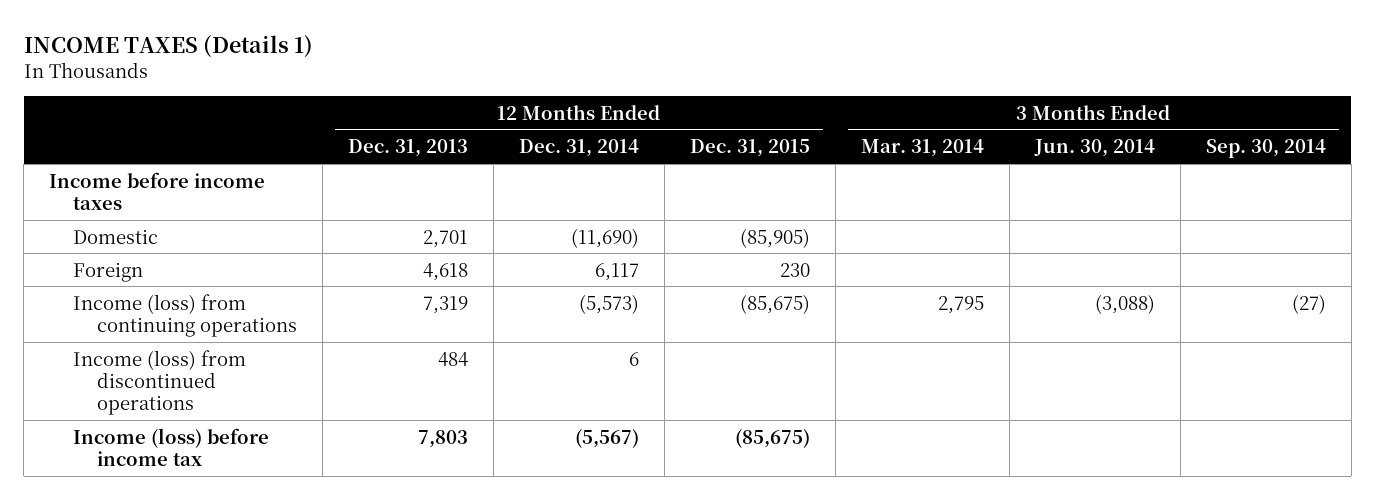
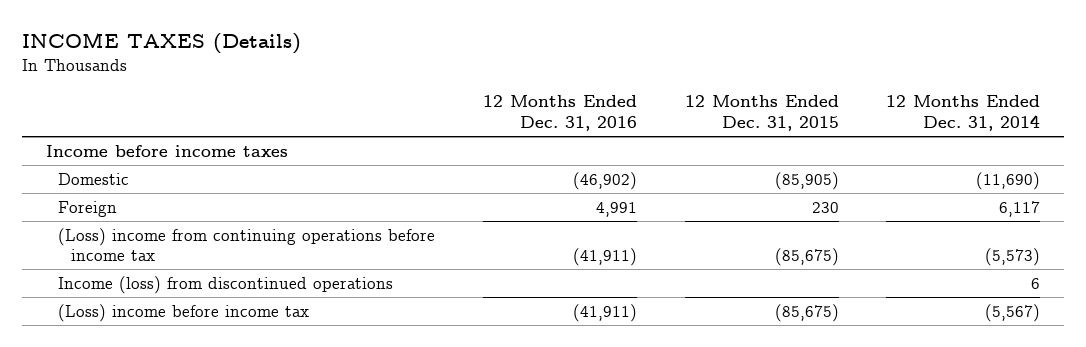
- INCOME TAXES (Details 1)
+ INCOME TAXES (Details)
- | 12 Months Ended Dec. 31, 2013 | 12 Months Ended Dec. 31, 2014 | 12 Months Ended Dec. 31, 2015 | 3 Months Ended Mar. 31, 2014 | 3 Months Ended Jun. 30, 2014 | 3 Months Ended Sep. 30, 2014
+ | 12 Months Ended Dec. 31, 2016 | 12 Months Ended Dec. 31, 2015 | 12 Months Ended Dec. 31, 2014
- Income (loss) from continuing operations | 7,319 | (5,573) | (85,675) | 2,795 | (3,088) | (27)
+ (Loss) income from continuing operations before income tax | (41,911) | (85,675) | (5,573)
- Income (loss) before income tax | 7,803 | (5,567) | (85,675) | | |
+ (Loss) income before income tax | (41,911) | (85,675) | (5,567)

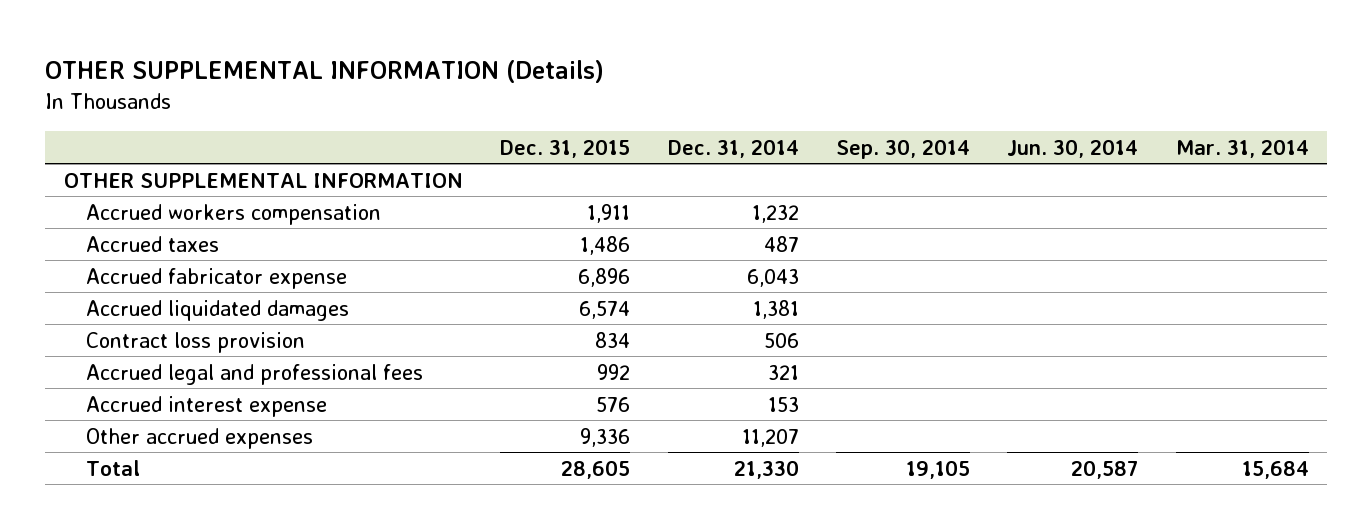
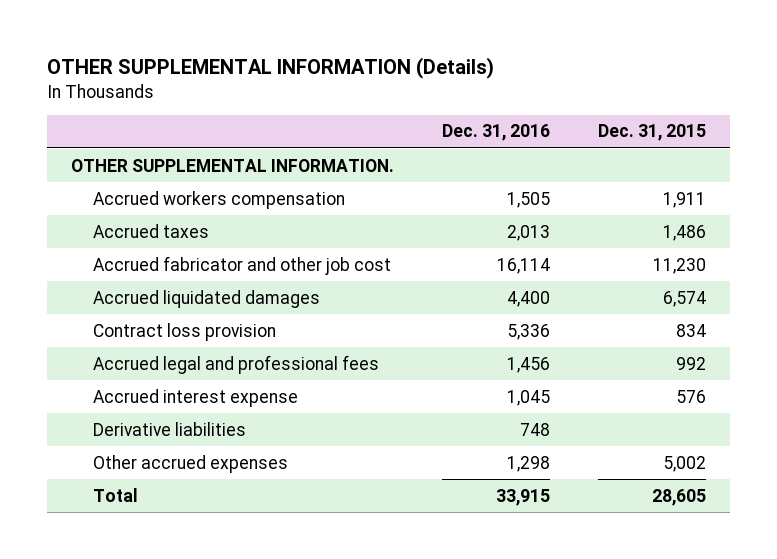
- | Dec. 31, 2015 | Dec. 31, 2014 | Sep. 30, 2014 | Jun. 30, 2014 | Mar. 31, 2014
+ | Dec. 31, 2016 | Dec. 31, 2015
- OTHER SUPPLEMENTAL INFORMATION
+ OTHER SUPPLEMENTAL INFORMATION.
- Accrued fabricator expense | 6,896 | 6,043 | | |
+ Accrued fabricator and other job cost | 16,114 | 11,230
- Other accrued expenses | 9,336 | 11,207 | | |
+ Derivative liabilities | 748 |
+ Other accrued expenses | 1,298 | 5,002

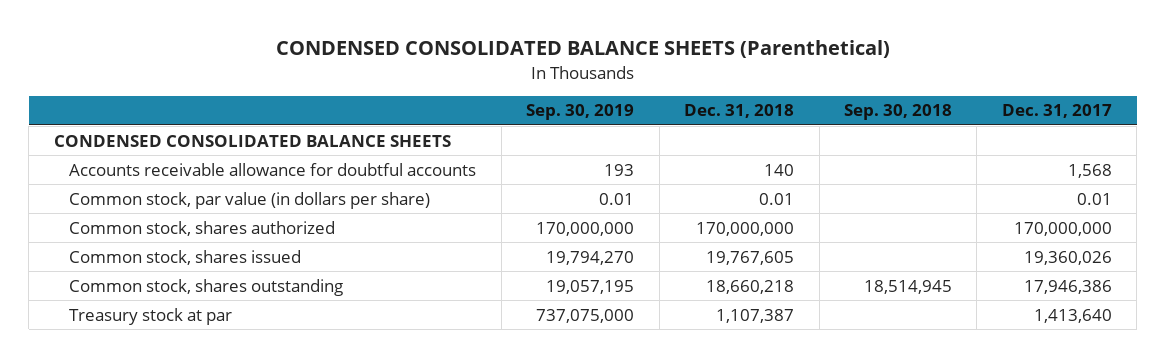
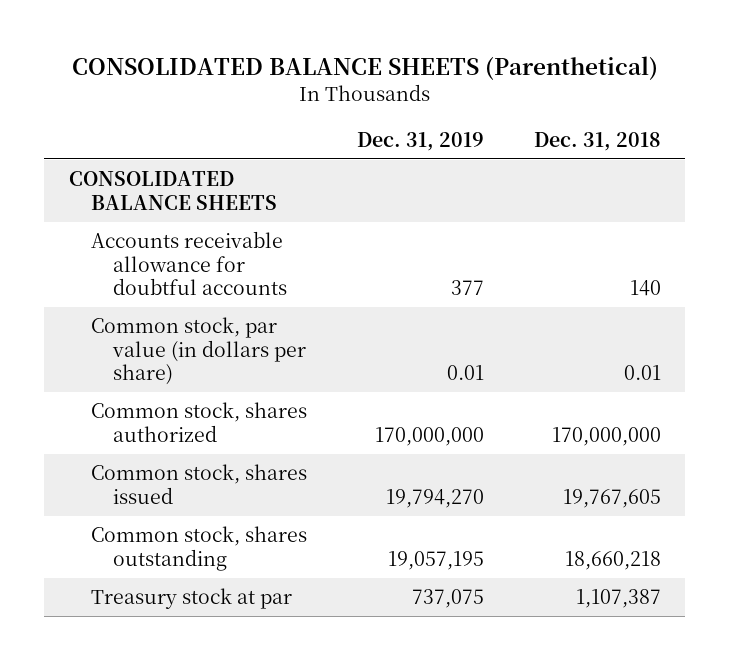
- CONDENSED CONSOLIDATED BALANCE SHEETS (Parenthetical)
+ CONSOLIDATED BALANCE SHEETS (Parenthetical)
- | Sep. 30, 2019 | Dec. 31, 2018 | Sep. 30, 2018 | Dec. 31, 2017
+ | Dec. 31, 2019 | Dec. 31, 2018
- CONDENSED CONSOLIDATED BALANCE SHEETS
+ CONSOLIDATED BALANCE SHEETS

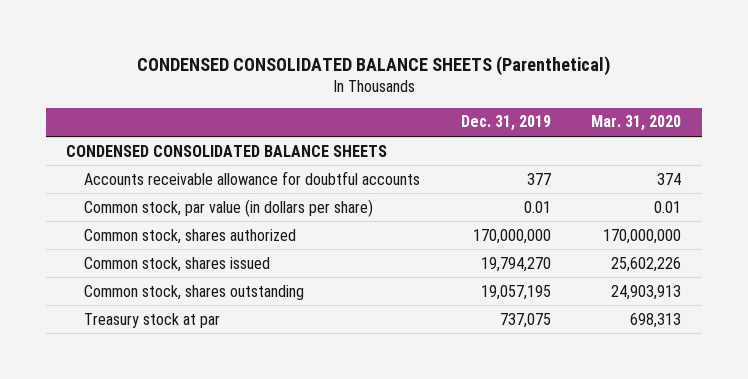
- CONSOLIDATED BALANCE SHEETS (Parenthetical)
+ CONDENSED CONSOLIDATED BALANCE SHEETS (Parenthetical)
- | Dec. 31, 2019 | Dec. 31, 2018
+ | Dec. 31, 2019 | Mar. 31, 2020
- CONSOLIDATED BALANCE SHEETS
+ CONDENSED CONSOLIDATED BALANCE SHEETS

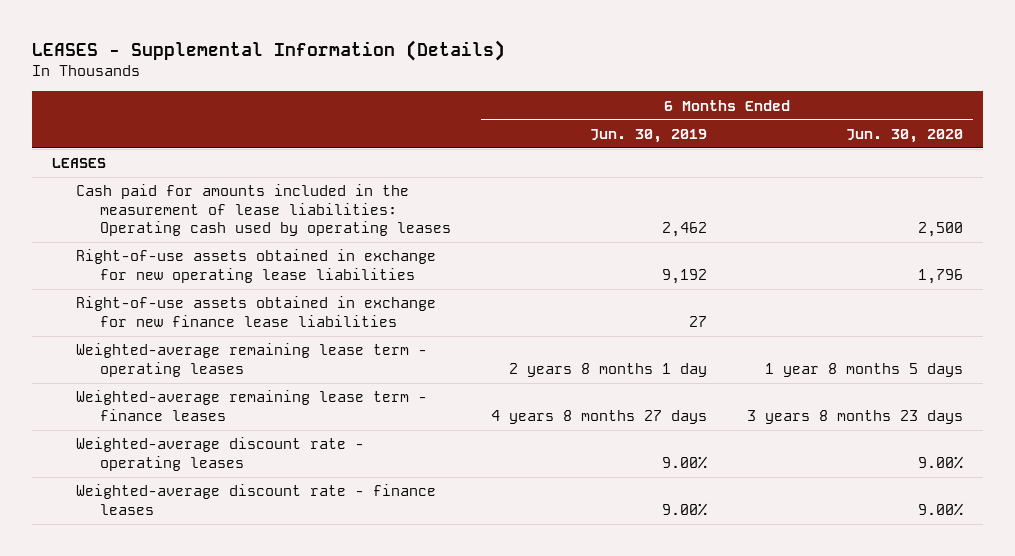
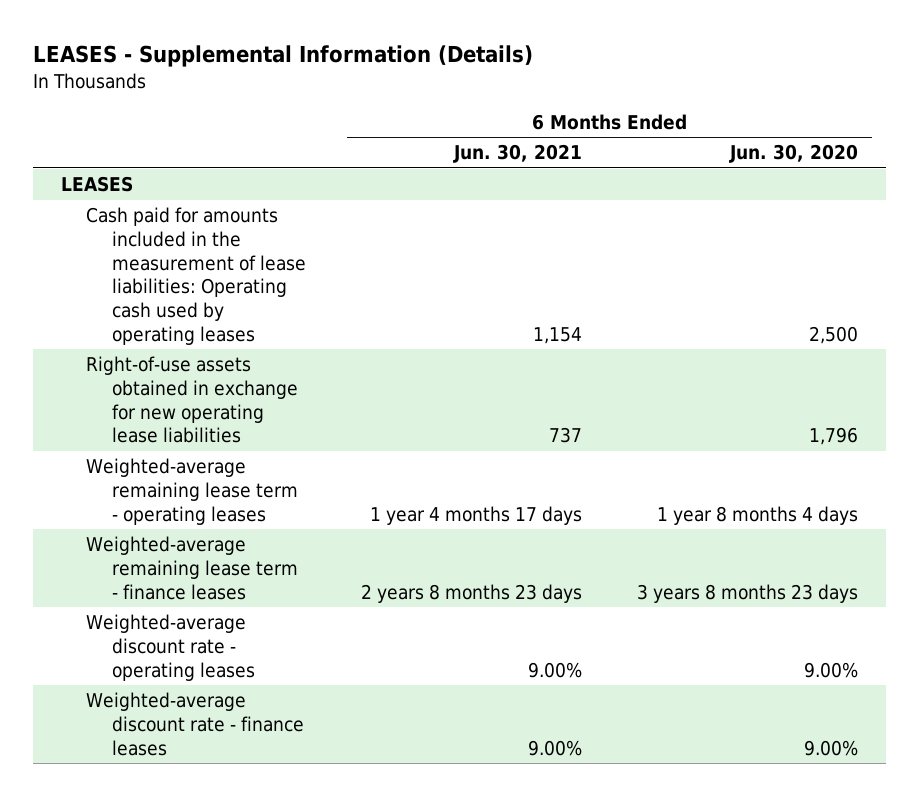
- | 6 Months Ended Jun. 30, 2019 | 6 Months Ended Jun. 30, 2020
+ | 6 Months Ended Jun. 30, 2021 | 6 Months Ended Jun. 30, 2020
- Right-of-use assets obtained in exchange for new finance lease liabilities | 27 |
- Weighted-average remaining lease term - operating leases | 2 years 8 months 1 day | 1 year 8 months 5 days
+ Weighted-average remaining lease term - operating leases | 1 year 4 months 17 days | 1 year 8 months 4 days

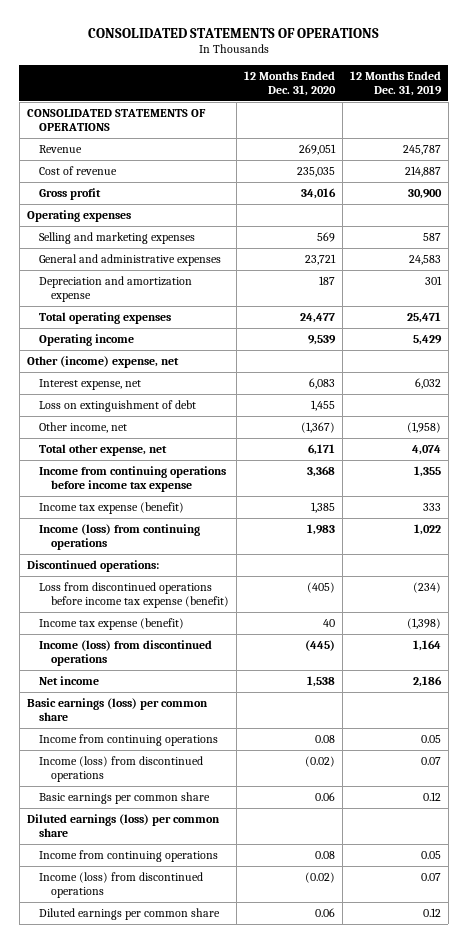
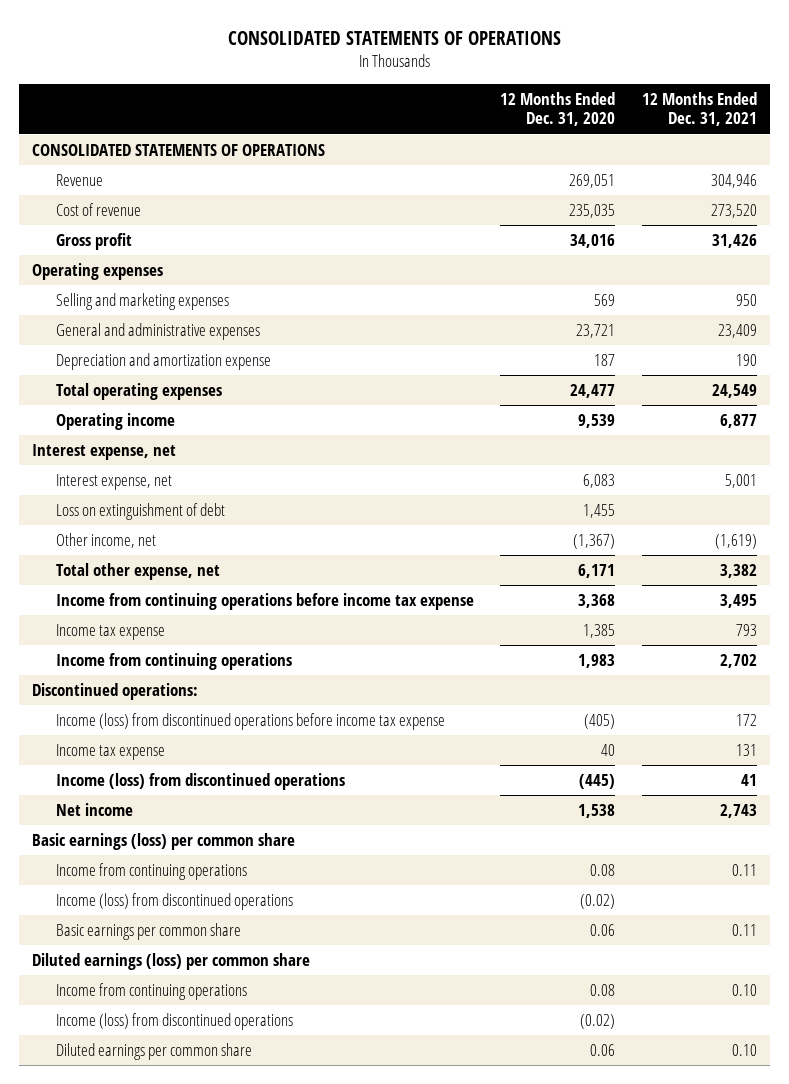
- | 12 Months Ended Dec. 31, 2020 | 12 Months Ended Dec. 31, 2019
+ | 12 Months Ended Dec. 31, 2020 | 12 Months Ended Dec. 31, 2021
- Other (income) expense, net
+ Interest expense, net
- Income tax expense (benefit) | 1,385 | 333
- Income (loss) from continuing operations | 1,983 | 1,022
+ Income tax expense | 1,385 | 793
+ Income from continuing operations | 1,983 | 2,702
- Loss from discontinued operations before income tax expense (benefit) | (405) | (234)
- Income tax expense (benefit) | 40 | (1,398)
+ Income (loss) from discontinued operations before income tax expense | (405) | 172
+ Income tax expense | 40 | 131

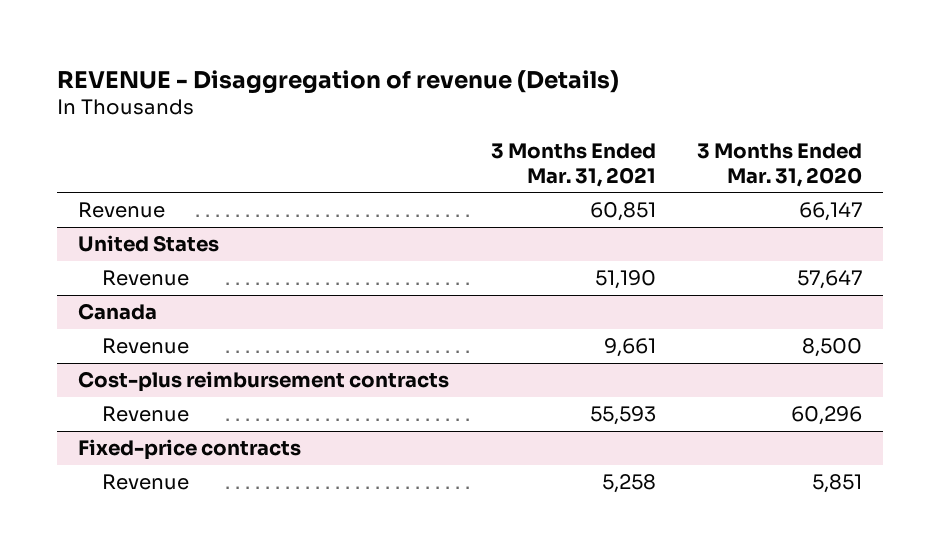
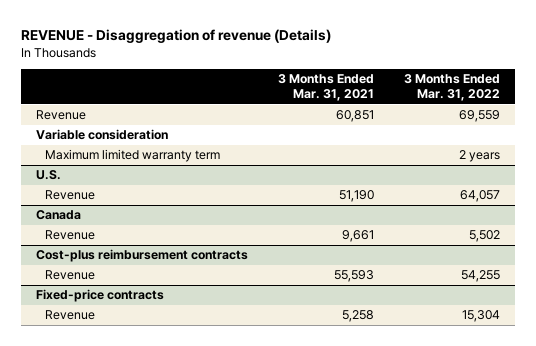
- | 3 Months Ended Mar. 31, 2021 | 3 Months Ended Mar. 31, 2020
+ | 3 Months Ended Mar. 31, 2021 | 3 Months Ended Mar. 31, 2022
- United States
+ Variable consideration
+ Maximum limited warranty term | | 2 years
+ U.S.

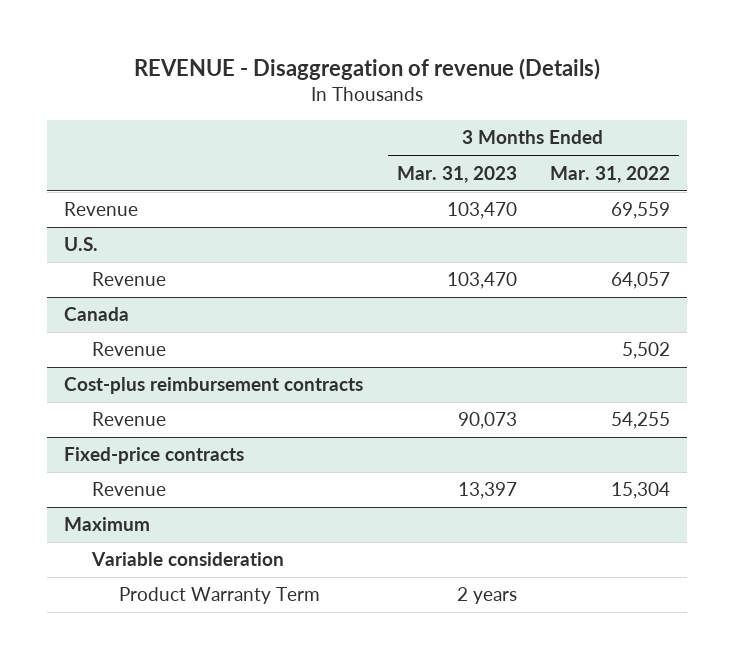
- | 3 Months Ended Mar. 31, 2021 | 3 Months Ended Mar. 31, 2022
+ | 3 Months Ended Mar. 31, 2023 | 3 Months Ended Mar. 31, 2022
- Variable consideration
- Maximum limited warranty term | | 2 years
+ Maximum
+ Variable consideration
+ Product Warranty Term | 2 years |

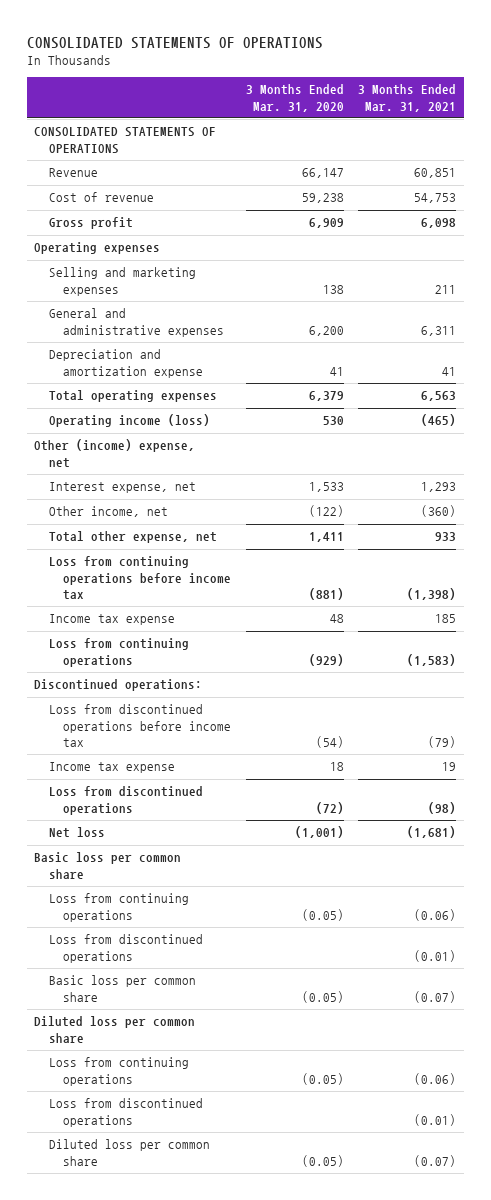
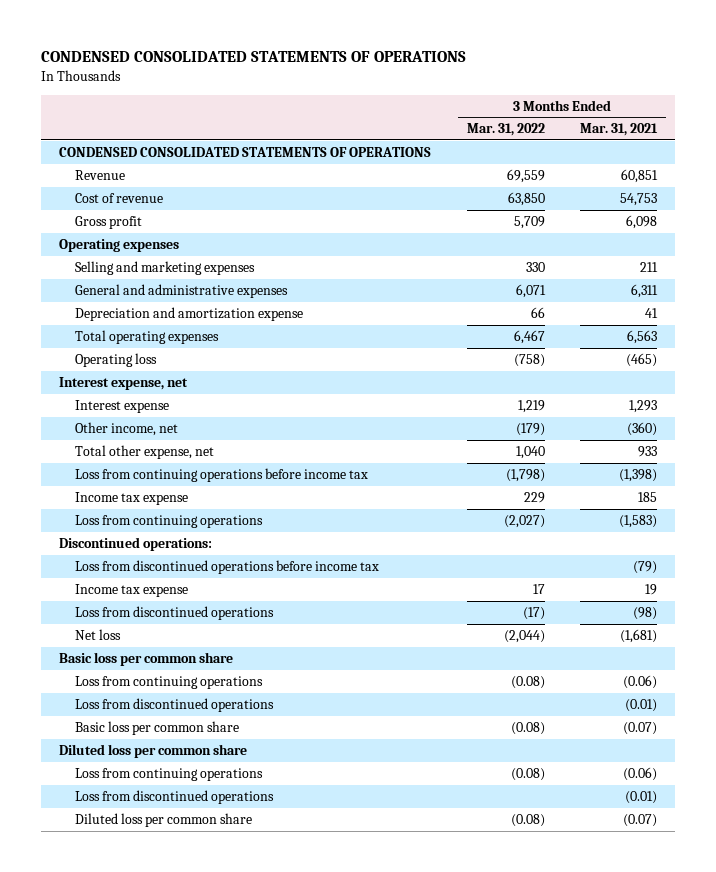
- CONSOLIDATED STATEMENTS OF OPERATIONS
+ CONDENSED CONSOLIDATED STATEMENTS OF OPERATIONS
- | 3 Months Ended Mar. 31, 2020 | 3 Months Ended Mar. 31, 2021
+ | 3 Months Ended Mar. 31, 2022 | 3 Months Ended Mar. 31, 2021
- CONSOLIDATED STATEMENTS OF OPERATIONS
+ CONDENSED CONSOLIDATED STATEMENTS OF OPERATIONS
- Operating income (loss) | 530 | (465)
- Other (income) expense, net
- Interest expense, net | 1,533 | 1,293
+ Operating loss | (758) | (465)
+ Interest expense, net
+ Interest expense | 1,219 | 1,293

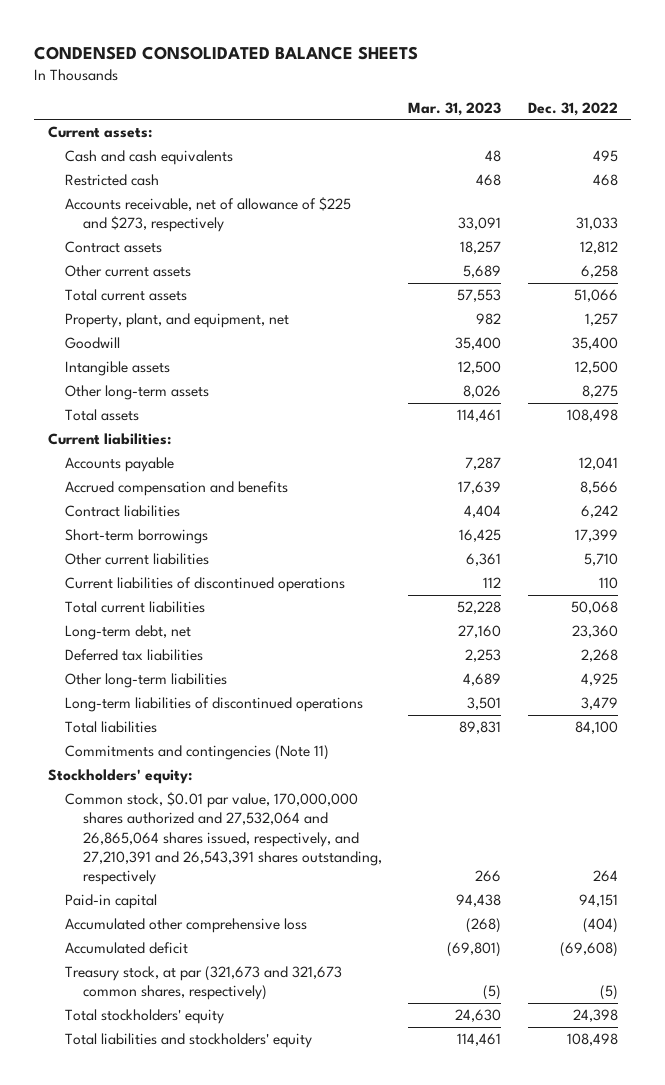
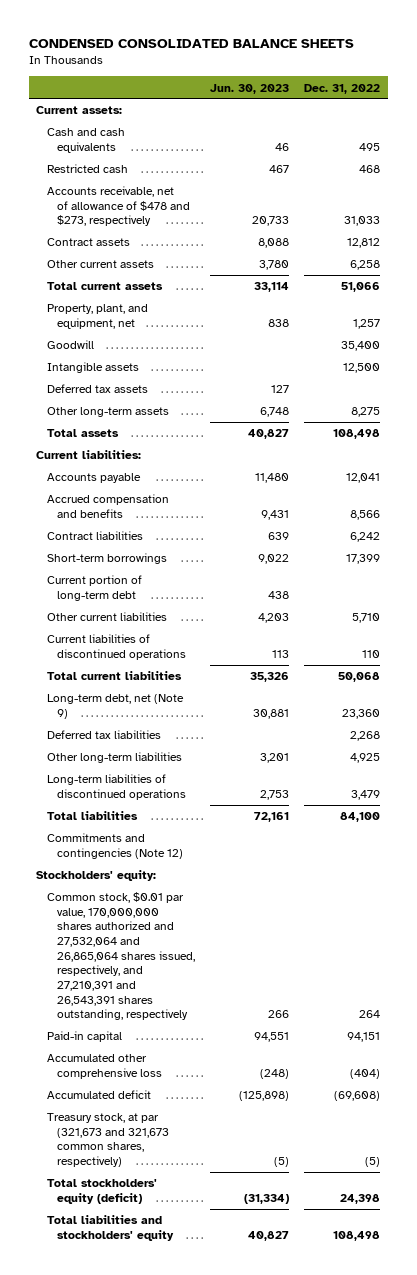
- | Mar. 31, 2023 | Dec. 31, 2022
+ | Jun. 30, 2023 | Dec. 31, 2022
- Accounts receivable, net of allowance of $225 and $273, respectively | 33,091 | 31,033
+ Accounts receivable, net of allowance of $478 and $273, respectively | 20,733 | 31,033
+ Deferred tax assets | 127 |
+ Current portion of long-term debt | 438 |
- Long-term debt, net | 27,160 | 23,360
+ Long-term debt, net (Note 9) | 30,881 | 23,360
- Commitments and contingencies (Note 11)
+ Commitments and contingencies (Note 12)
- Total stockholders' equity | 24,630 | 24,398
+ Total stockholders' equity (deficit) | (31,334) | 24,398

